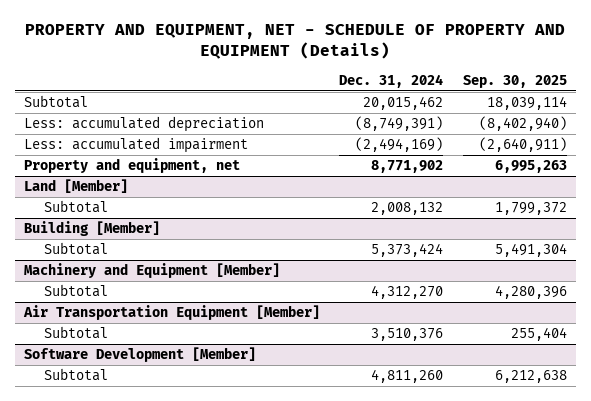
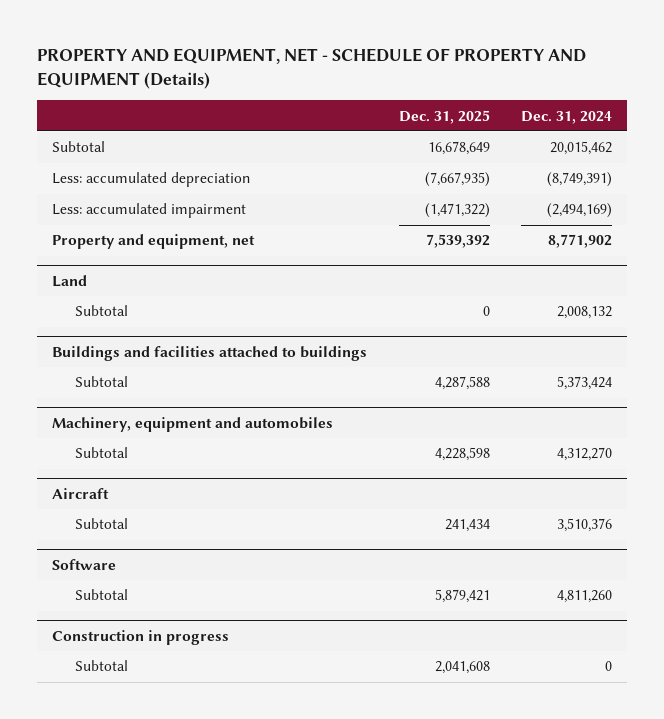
- | Dec. 31, 2024 | Sep. 30, 2025
+ | Dec. 31, 2025 | Dec. 31, 2024
- Land [Member]
+ Land
- Building [Member]
+ Buildings and facilities attached to buildings
- Machinery and Equipment [Member]
+ Machinery, equipment and automobiles
- Air Transportation Equipment [Member]
+ Aircraft
- Software Development [Member]
+ Software
+ Construction in progress
+ Subtotal | 2,041,608 | 0

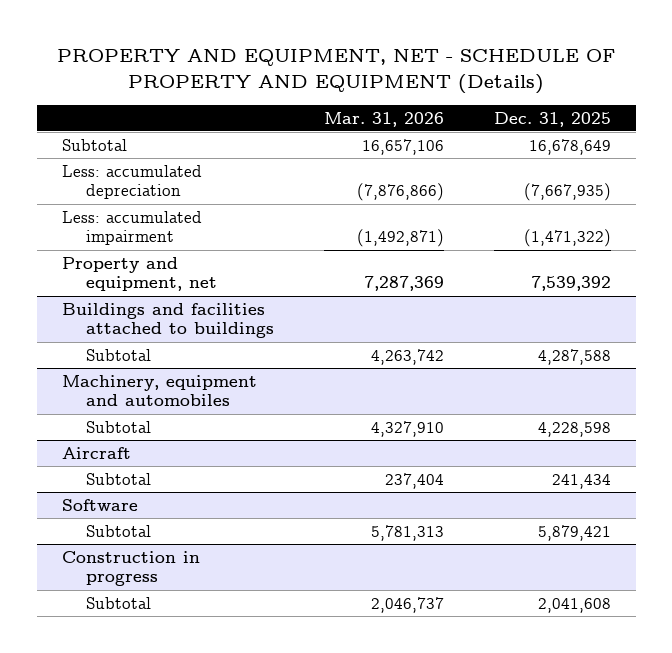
- | Dec. 31, 2025 | Dec. 31, 2024
+ | Mar. 31, 2026 | Dec. 31, 2025
- Land
- Subtotal | 0 | 2,008,132

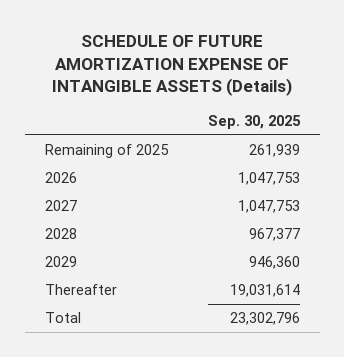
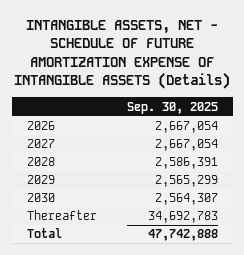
- SCHEDULE OF FUTURE AMORTIZATION EXPENSE OF INTANGIBLE ASSETS (Details)
+ INTANGIBLE ASSETS, NET - SCHEDULE OF FUTURE AMORTIZATION EXPENSE OF INTANGIBLE ASSETS (Details)
- Remaining of 2025 | 261,939
- 2026 | 1,047,753
- 2027 | 1,047,753
- 2028 | 967,377
- 2029 | 946,360
- Thereafter | 19,031,614
- Total | 23,302,796
+ 2026 | 2,667,054
+ 2027 | 2,667,054
+ 2028 | 2,586,391
+ 2029 | 2,565,299
+ 2030 | 2,564,307
+ Thereafter | 34,692,783
+ Total | 47,742,888

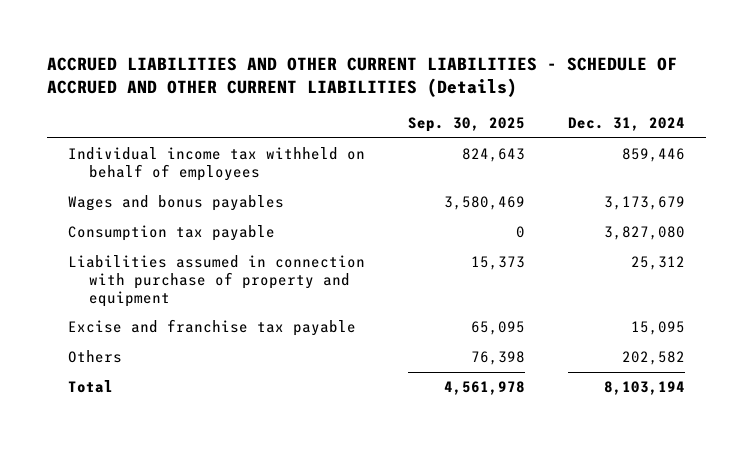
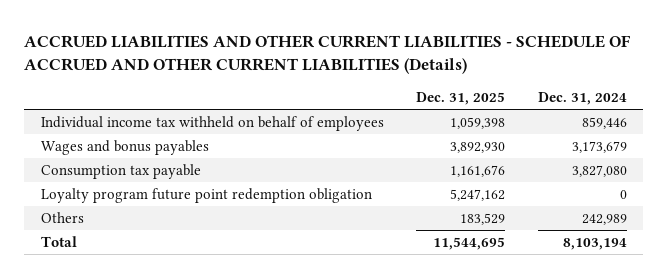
- | Sep. 30, 2025 | Dec. 31, 2024
+ | Dec. 31, 2025 | Dec. 31, 2024
- Liabilities assumed in connection with purchase of property and equipment | 15,373 | 25,312
- Excise and franchise tax payable | 65,095 | 15,095
- Others | 76,398 | 202,582
+ Loyalty program future point redemption obligation | 5,247,162 | 0
+ Others | 183,529 | 242,989

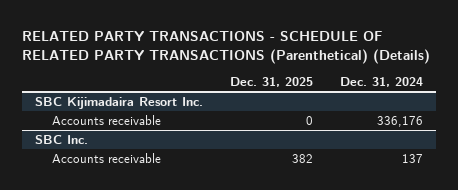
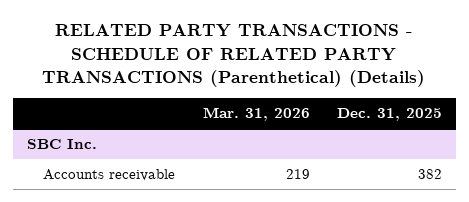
- | Dec. 31, 2025 | Dec. 31, 2024
+ | Mar. 31, 2026 | Dec. 31, 2025
- SBC Kijimadaira Resort Inc.
- Accounts receivable | 0 | 336,176

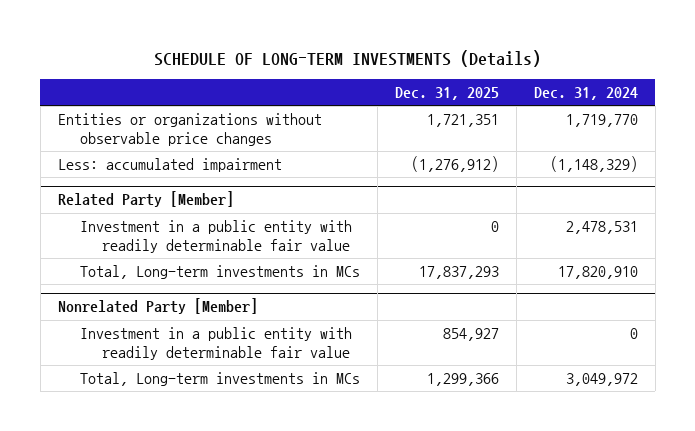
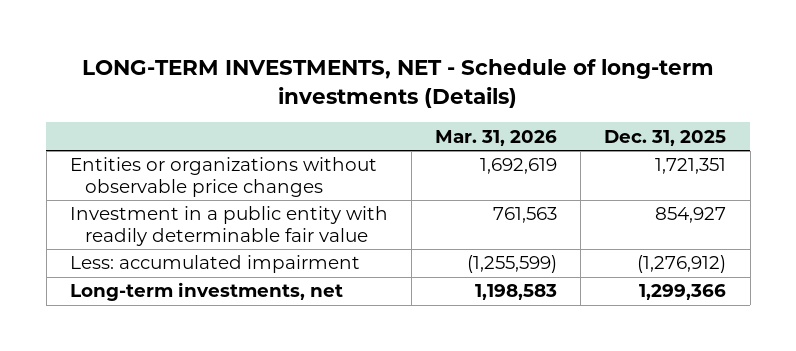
- SCHEDULE OF LONG-TERM INVESTMENTS (Details)
+ LONG-TERM INVESTMENTS, NET - Schedule of long-term investments (Details)
- | Dec. 31, 2025 | Dec. 31, 2024
+ | Mar. 31, 2026 | Dec. 31, 2025
- Related Party [Member]
- Investment in a public entity with readily determinable fair value | 0 | 2,478,531
- Total, Long-term investments in MCs | 17,837,293 | 17,820,910
- Nonrelated Party [Member]
- Total, Long-term investments in MCs | 1,299,366 | 3,049,972
moved down: Less: accumulated impairment | (1,255,599) | (1,276,912)
+ Long-term investments, net | 1,198,583 | 1,299,366

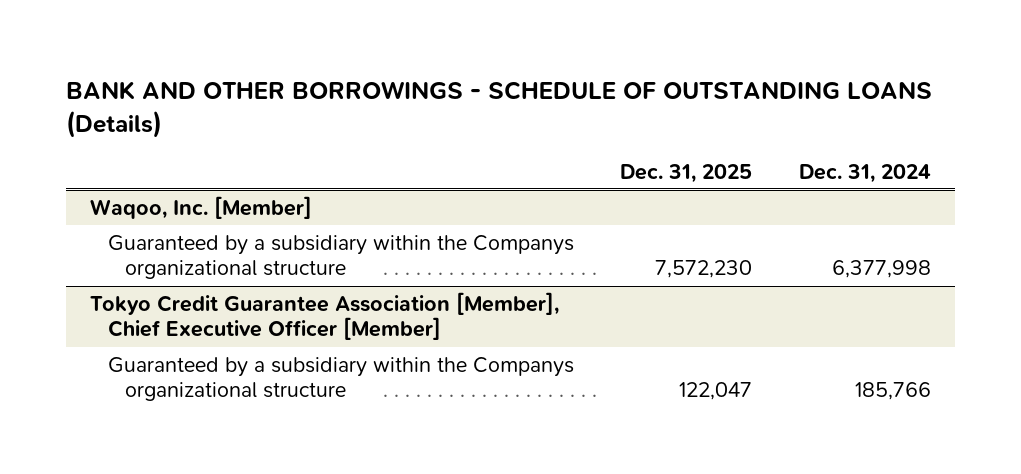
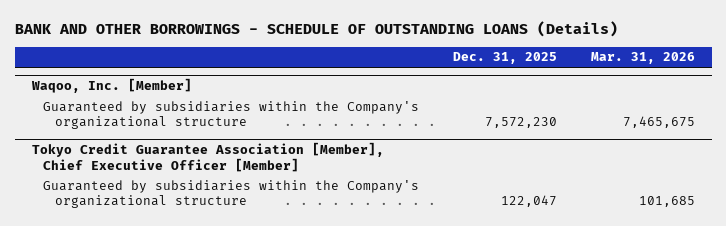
- | Dec. 31, 2025 | Dec. 31, 2024
+ | Dec. 31, 2025 | Mar. 31, 2026
@ Waqoo, Inc. [Member]
- Guaranteed by a subsidiary within the Companys organizational structure | 7,572,230 | 6,377,998
+ Guaranteed by subsidiaries within the Company's organizational structure | 7,572,230 | 7,465,675
@ Tokyo Credit Guarantee Association [Member], Chief Executive Officer [Member]
- Guaranteed by a subsidiary within the Companys organizational structure | 122,047 | 185,766
+ Guaranteed by subsidiaries within the Company's organizational structure | 122,047 | 101,685

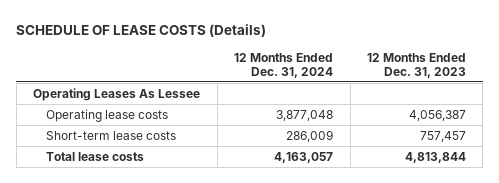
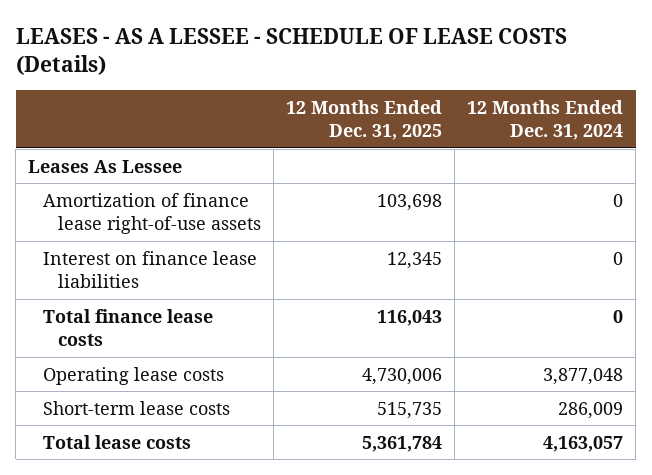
- SCHEDULE OF LEASE COSTS (Details)
+ LEASES - AS A LESSEE - SCHEDULE OF LEASE COSTS (Details)
- | 12 Months Ended Dec. 31, 2024 | 12 Months Ended Dec. 31, 2023
+ | 12 Months Ended Dec. 31, 2025 | 12 Months Ended Dec. 31, 2024
- Operating Leases As Lessee
+ Leases As Lessee
+ Amortization of finance lease right-of-use assets | 103,698 | 0
+ Interest on finance lease liabilities | 12,345 | 0
+ Total finance lease costs | 116,043 | 0

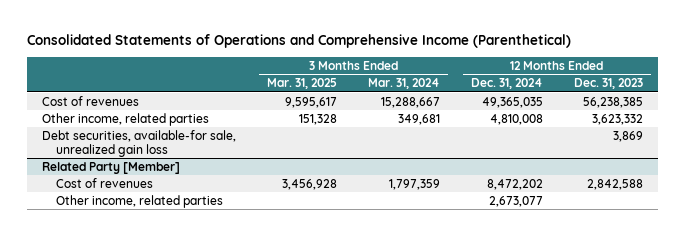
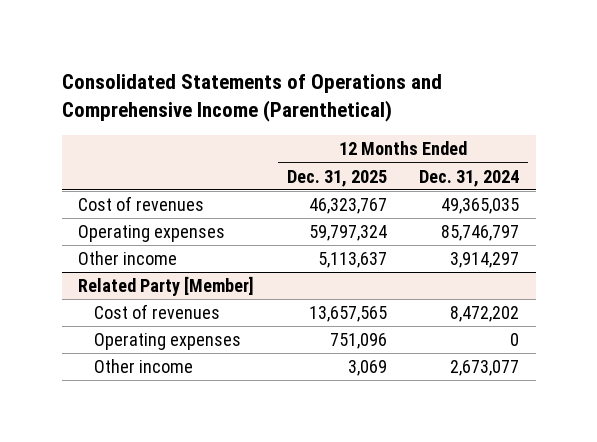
- | 3 Months Ended Mar. 31, 2025 | 3 Months Ended Mar. 31, 2024 | 12 Months Ended Dec. 31, 2024 | 12 Months Ended Dec. 31, 2023
+ | 12 Months Ended Dec. 31, 2025 | 12 Months Ended Dec. 31, 2024
- Other income, related parties | 151,328 | 349,681 | 4,810,008 | 3,623,332
- Debt securities, available-for sale, unrealized gain loss | | | | 3,869
+ Operating expenses | 59,797,324 | 85,746,797
+ Other income | 5,113,637 | 3,914,297
@ Related Party [Member]
- Other income, related parties | | | 2,673,077 |
+ Operating expenses | 751,096 | 0
+ Other income | 3,069 | 2,673,077

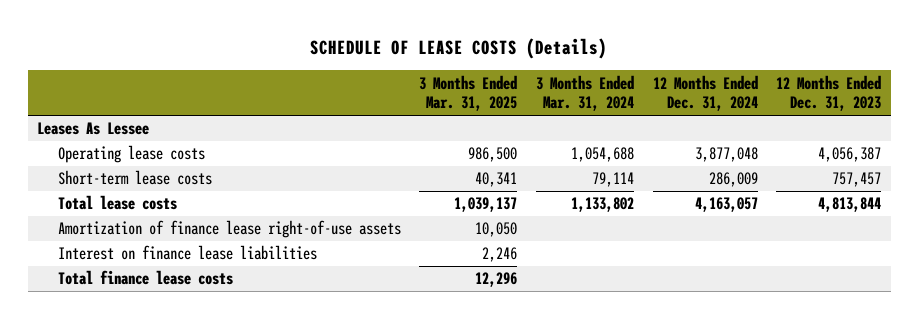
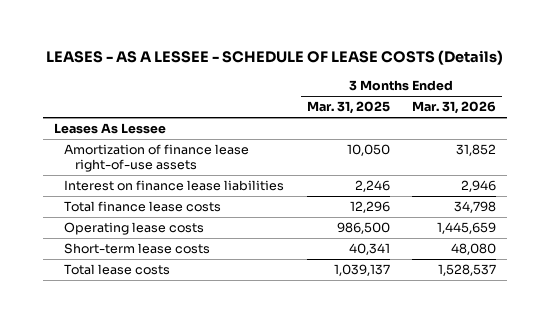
- SCHEDULE OF LEASE COSTS (Details)
+ LEASES - AS A LESSEE - SCHEDULE OF LEASE COSTS (Details)
- | 3 Months Ended Mar. 31, 2025 | 3 Months Ended Mar. 31, 2024 | 12 Months Ended Dec. 31, 2024 | 12 Months Ended Dec. 31, 2023
+ | 3 Months Ended Mar. 31, 2025 | 3 Months Ended Mar. 31, 2026
moved down: Operating lease costs | 986,500 | 1,445,659
moved down: Short-term lease costs | 40,341 | 48,080
moved down: Total lease costs | 1,039,137 | 1,528,537

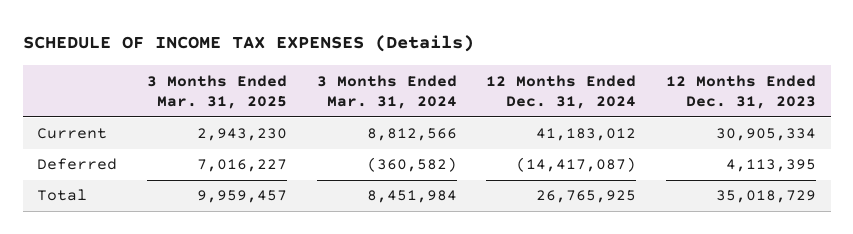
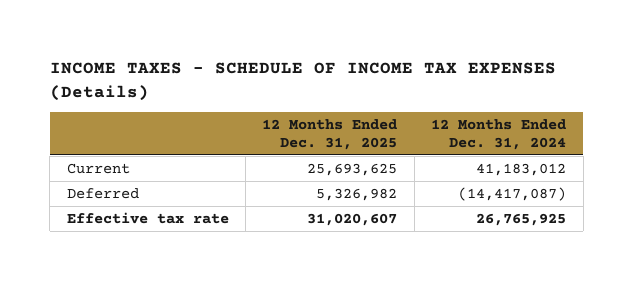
- SCHEDULE OF INCOME TAX EXPENSES (Details)
+ INCOME TAXES - SCHEDULE OF INCOME TAX EXPENSES (Details)
- | 3 Months Ended Mar. 31, 2025 | 3 Months Ended Mar. 31, 2024 | 12 Months Ended Dec. 31, 2024 | 12 Months Ended Dec. 31, 2023
+ | 12 Months Ended Dec. 31, 2025 | 12 Months Ended Dec. 31, 2024
- Total | 9,959,457 | 8,451,984 | 26,765,925 | 35,018,729
+ Effective tax rate | 31,020,607 | 26,765,925

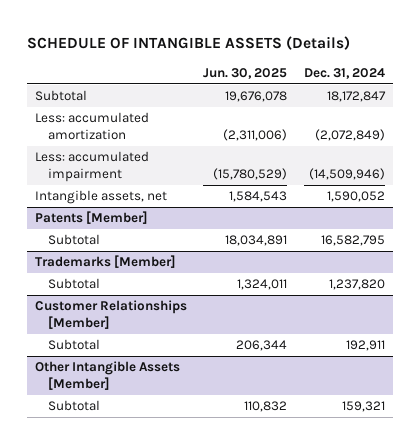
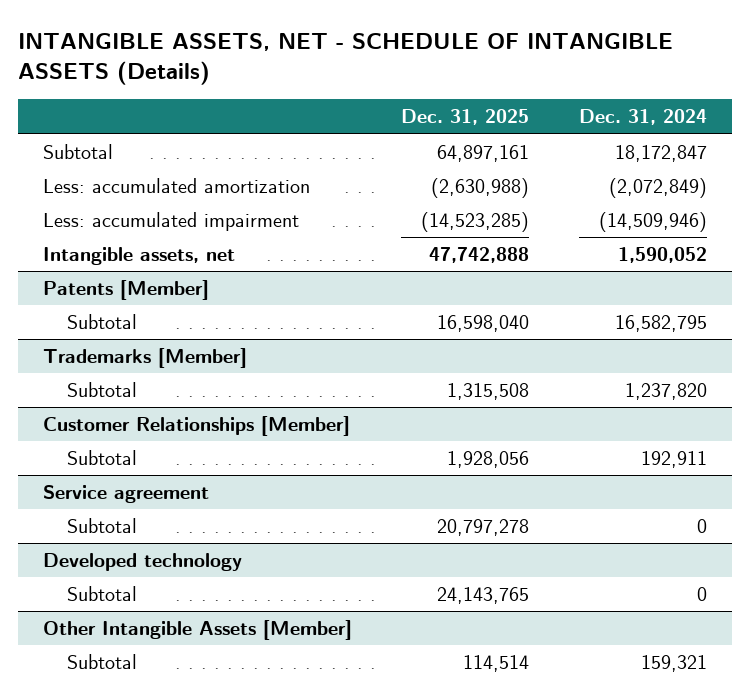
- SCHEDULE OF INTANGIBLE ASSETS (Details)
+ INTANGIBLE ASSETS, NET - SCHEDULE OF INTANGIBLE ASSETS (Details)
- | Jun. 30, 2025 | Dec. 31, 2024
+ | Dec. 31, 2025 | Dec. 31, 2024
+ Service agreement
+ Subtotal | 20,797,278 | 0
+ Developed technology
+ Subtotal | 24,143,765 | 0

